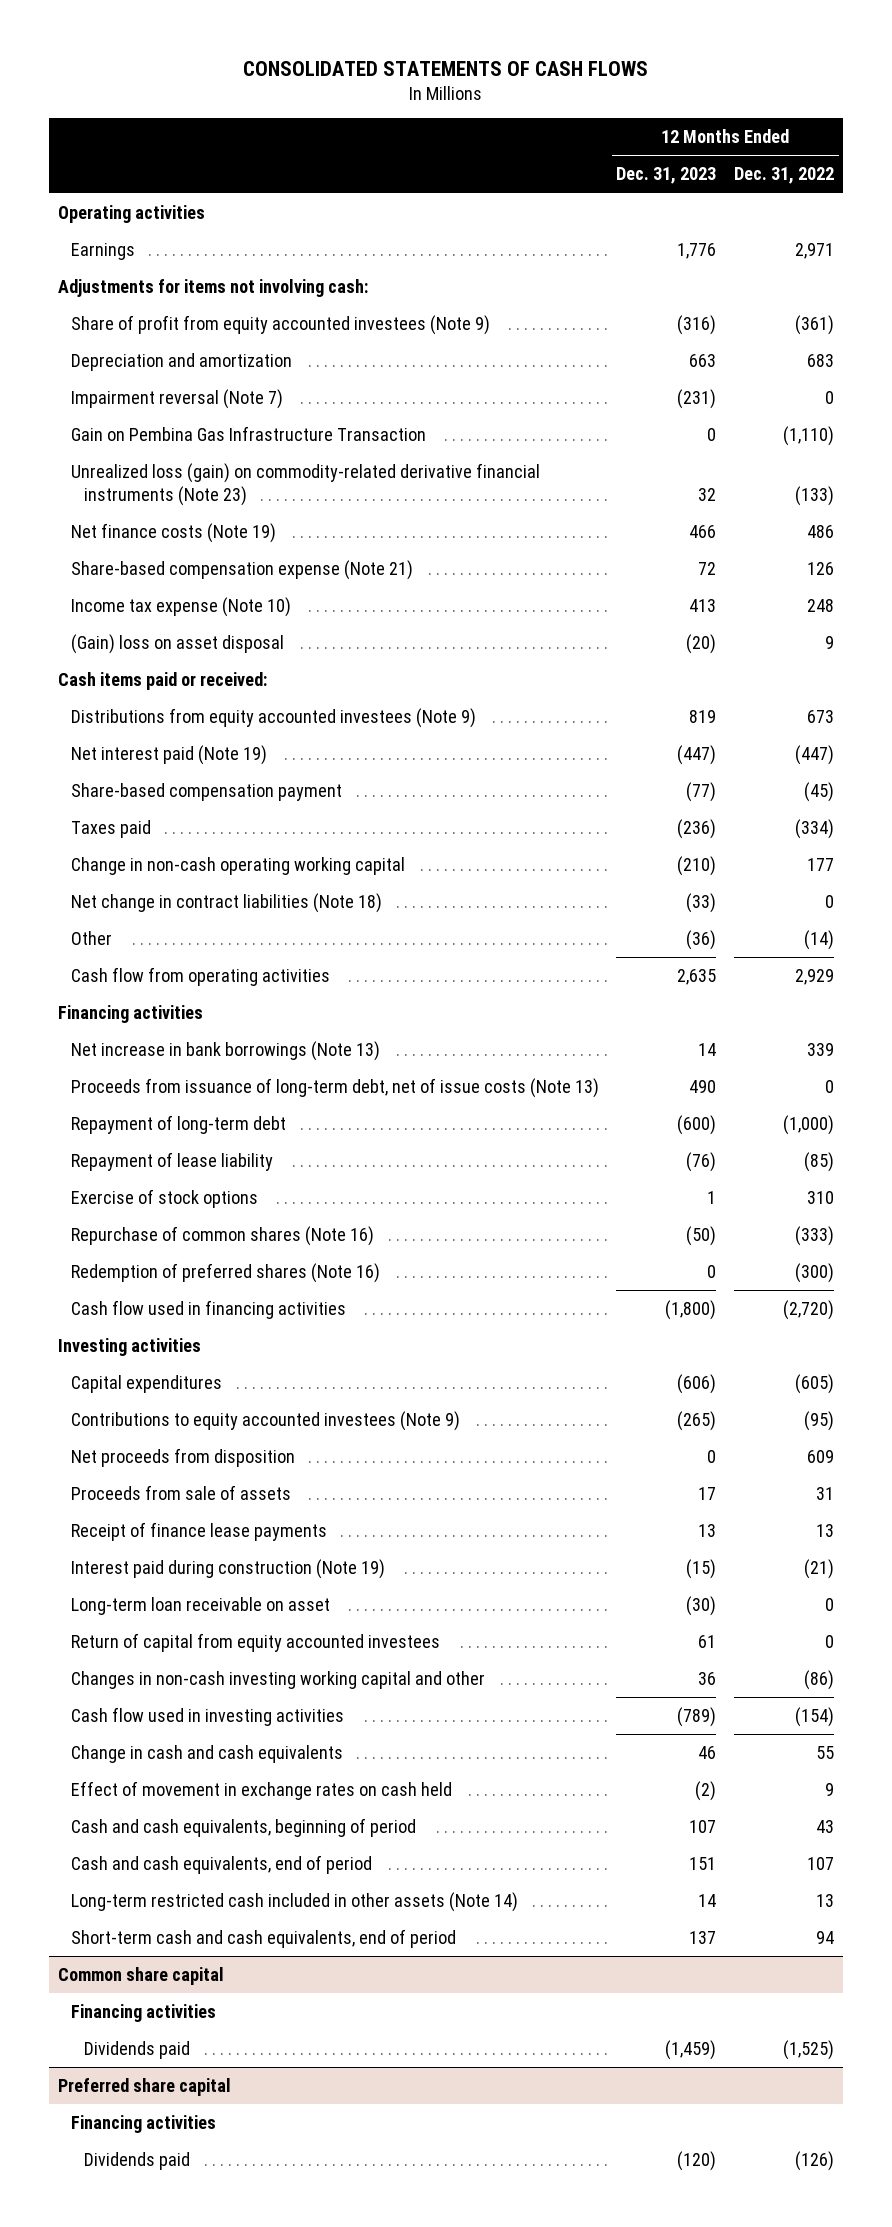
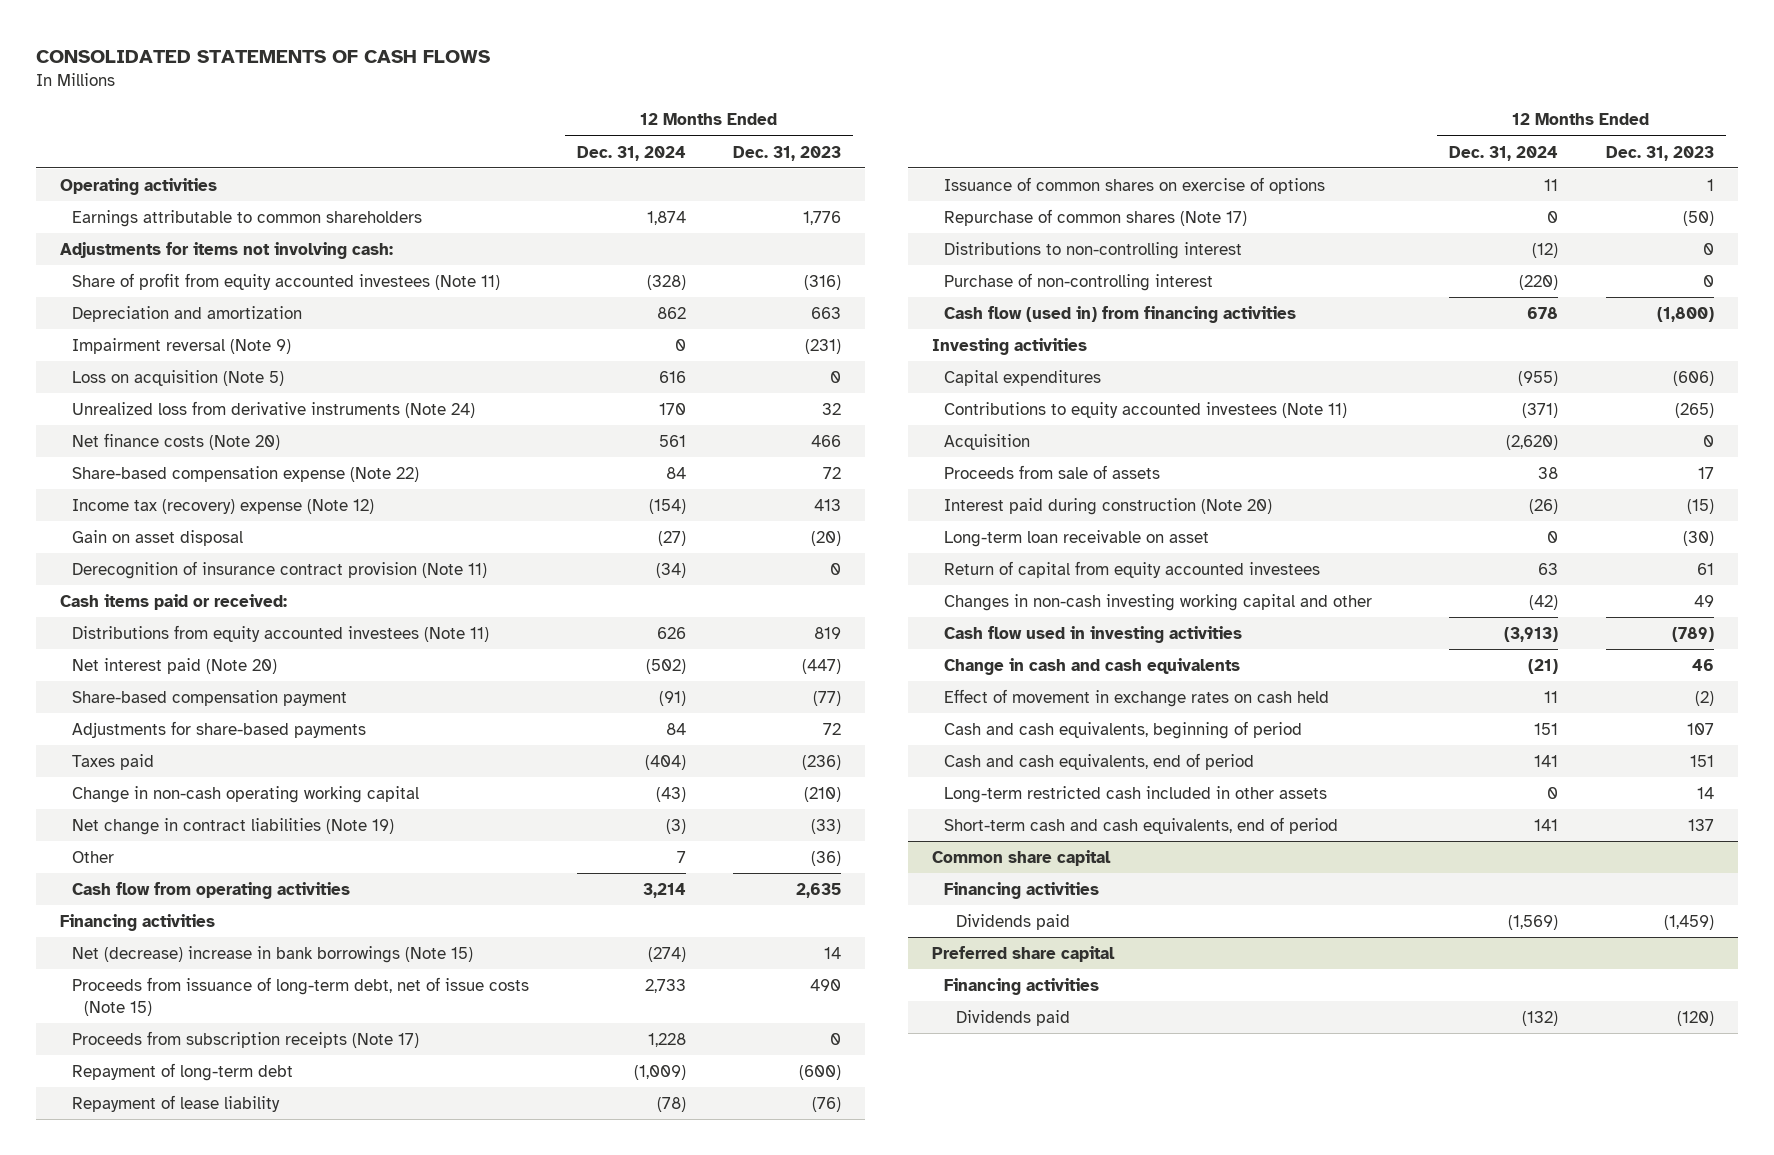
- | 12 Months Ended Dec. 31, 2023 | 12 Months Ended Dec. 31, 2022
+ | 12 Months Ended Dec. 31, 2024 | 12 Months Ended Dec. 31, 2023
- Earnings | 1,776 | 2,971
+ Earnings attributable to common shareholders | 1,874 | 1,776
- Share of profit from equity accounted investees (Note 9) | (316) | (361)
+ Share of profit from equity accounted investees (Note 11) | (328) | (316)
- Impairment reversal (Note 7) | (231) | 0
- Gain on Pembina Gas Infrastructure Transaction | 0 | (1,110)
- Unrealized loss (gain) on commodity-related derivative financial instruments (Note 23) | 32 | (133)
- Net finance costs (Note 19) | 466 | 486
- Share-based compensation expense (Note 21) | 72 | 126
- Income tax expense (Note 10) | 413 | 248
- (Gain) loss on asset disposal | (20) | 9
+ Impairment reversal (Note 9) | 0 | (231)
+ Loss on acquisition (Note 5) | 616 | 0
+ Unrealized loss from derivative instruments (Note 24) | 170 | 32
+ Net finance costs (Note 20) | 561 | 466
+ Share-based compensation expense (Note 22) | 84 | 72
+ Income tax (recovery) expense (Note 12) | (154) | 413
+ Gain on asset disposal | (27) | (20)
+ Derecognition of insurance contract provision (Note 11) | (34) | 0
- Distributions from equity accounted investees (Note 9) | 819 | 673
- Net interest paid (Note 19) | (447) | (447)
+ Distributions from equity accounted investees (Note 11) | 626 | 819
+ Net interest paid (Note 20) | (502) | (447)
+ Adjustments for share-based payments | 84 | 72
- Net change in contract liabilities (Note 18) | (33) | 0
+ Net change in contract liabilities (Note 19) | (3) | (33)
- Net increase in bank borrowings (Note 13) | 14 | 339
- Proceeds from issuance of long-term debt, net of issue costs (Note 13) | 490 | 0
+ Net (decrease) increase in bank borrowings (Note 15) | (274) | 14
+ Proceeds from issuance of long-term debt, net of issue costs (Note 15) | 2,733 | 490
+ Proceeds from subscription receipts (Note 17) | 1,228 | 0
- Exercise of stock options | 1 | 310
- Repurchase of common shares (Note 16) | (50) | (333)
- Redemption of preferred shares (Note 16) | 0 | (300)
- Cash flow used in financing activities | (1,800) | (2,720)
+ Issuance of common shares on exercise of options | 11 | 1
+ Repurchase of common shares (Note 17) | 0 | (50)
+ Distributions to non-controlling interest | (12) | 0
+ Purchase of non-controlling interest | (220) | 0
+ Cash flow (used in) from financing activities | 678 | (1,800)
- Contributions to equity accounted investees (Note 9) | (265) | (95)
- Net proceeds from disposition | 0 | 609
+ Contributions to equity accounted investees (Note 11) | (371) | (265)
+ Acquisition | (2,620) | 0
- Receipt of finance lease payments | 13 | 13
- Interest paid during construction (Note 19) | (15) | (21)
+ Interest paid during construction (Note 20) | (26) | (15)
- Changes in non-cash investing working capital and other | 36 | (86)
+ Changes in non-cash investing working capital and other | (42) | 49
- Long-term restricted cash included in other assets (Note 14) | 14 | 13
+ Long-term restricted cash included in other assets | 0 | 14

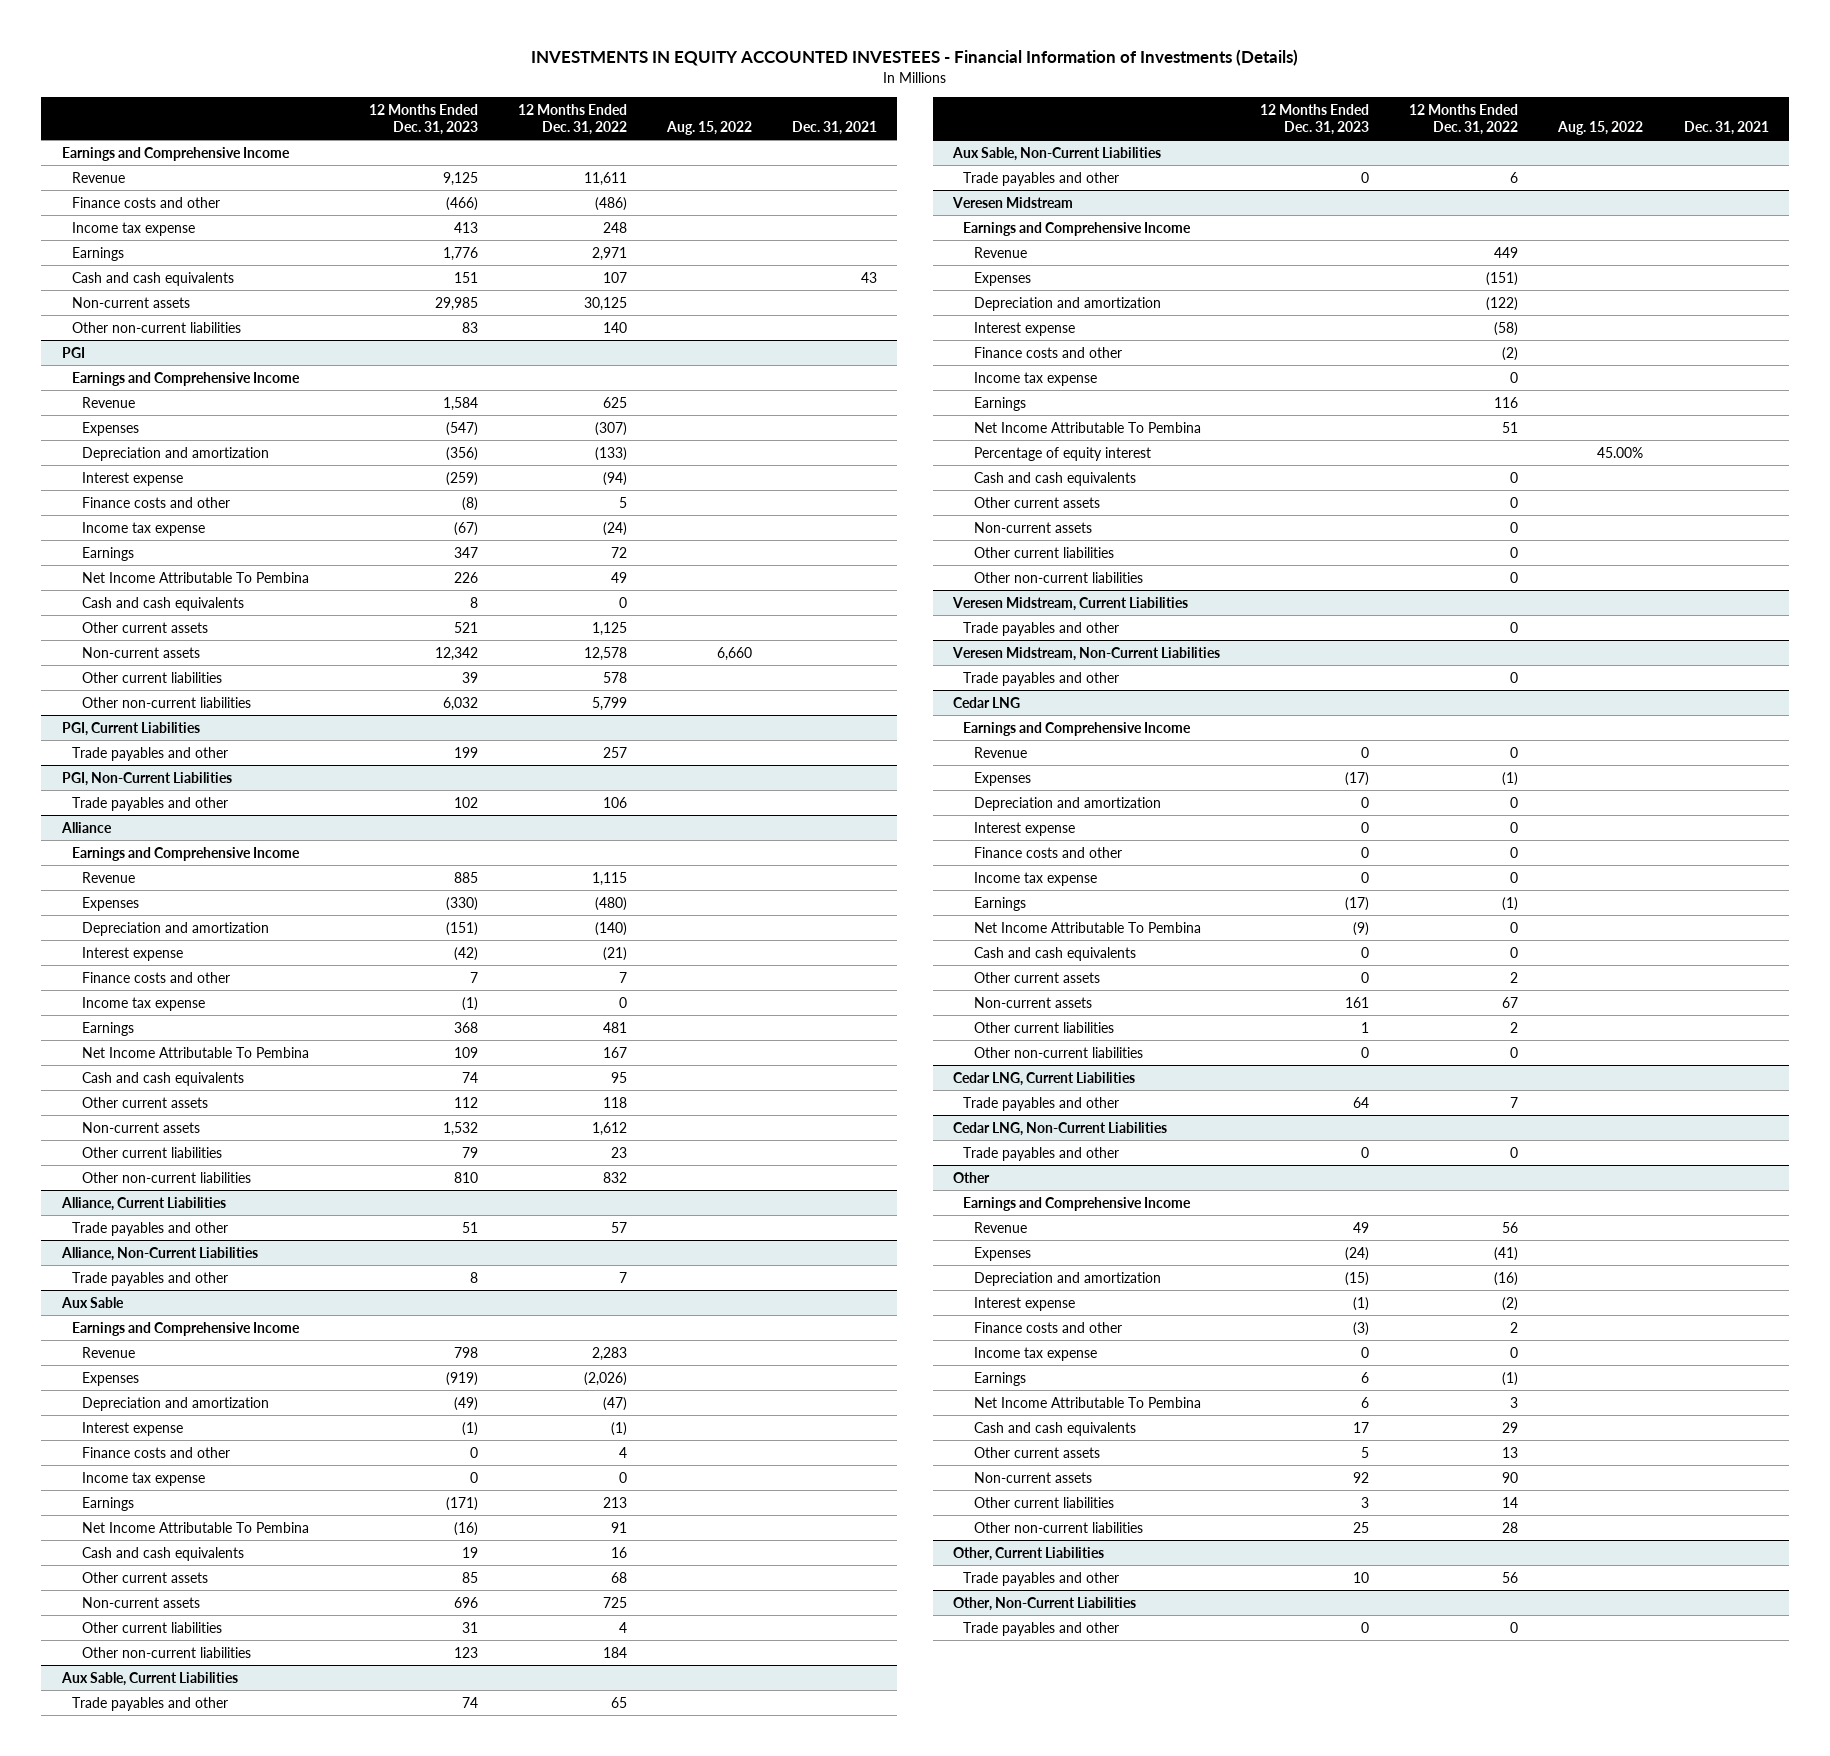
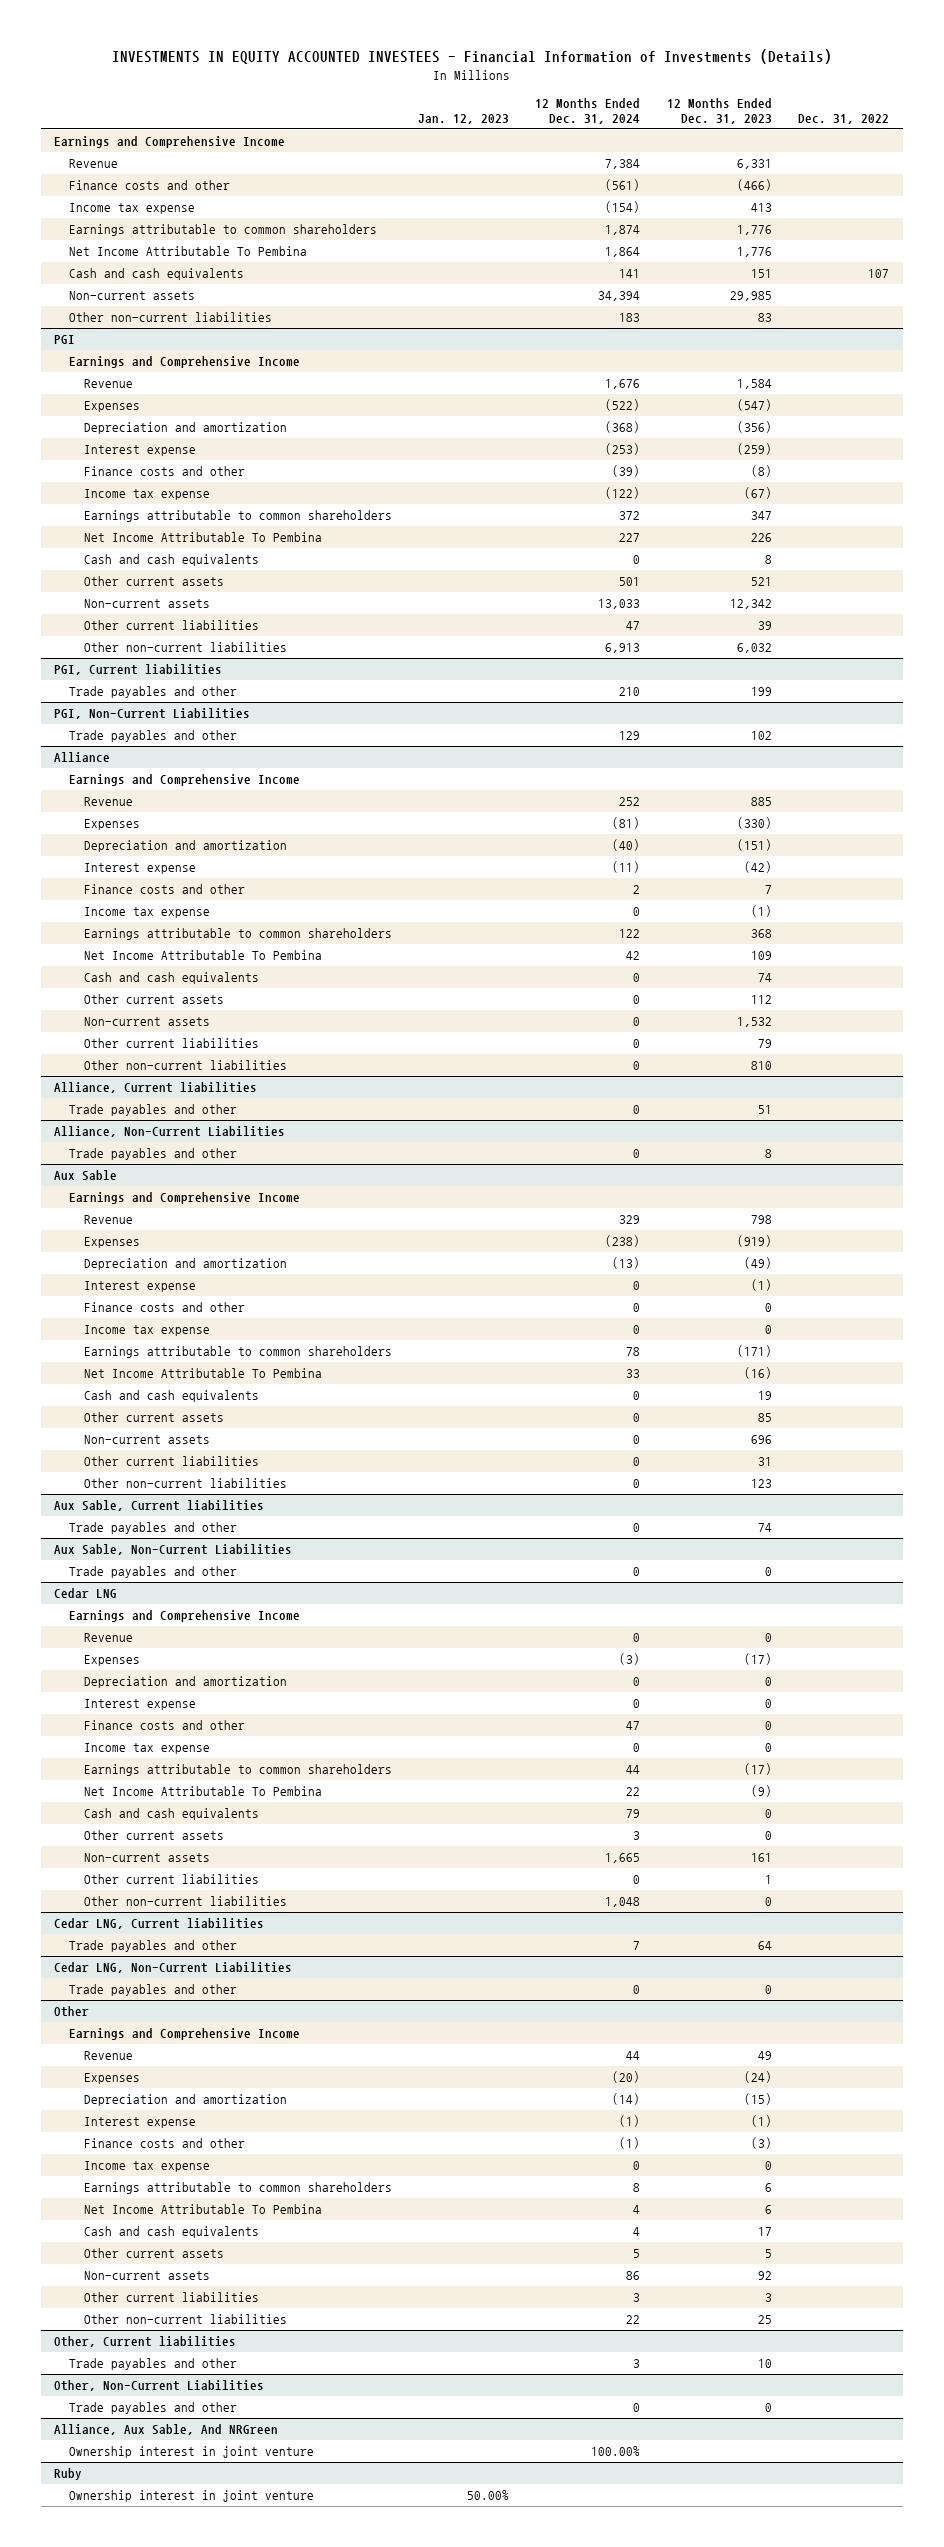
- | 12 Months Ended Dec. 31, 2023 | 12 Months Ended Dec. 31, 2022 | Aug. 15, 2022 | Dec. 31, 2021
+ | Jan. 12, 2023 | 12 Months Ended Dec. 31, 2024 | 12 Months Ended Dec. 31, 2023 | Dec. 31, 2022
- Revenue | 9,125 | 11,611 | |
+ Revenue | | 7,384 | 6,331 |
- Earnings | 1,776 | 2,971 | |
+ Earnings attributable to common shareholders | | 1,874 | 1,776 |
+ Net Income Attributable To Pembina | | 1,864 | 1,776 |
@ PGI
- Earnings | 347 | 72 | |
+ Earnings attributable to common shareholders | | 372 | 347 |
- PGI, Current Liabilities
+ PGI, Current liabilities
@ Alliance
- Earnings | 368 | 481 | |
+ Earnings attributable to common shareholders | | 122 | 368 |
- Alliance, Current Liabilities
+ Alliance, Current liabilities
@ Aux Sable
- Earnings | (171) | 213 | |
+ Earnings attributable to common shareholders | | 78 | (171) |
- Aux Sable, Current Liabilities
+ Aux Sable, Current liabilities
- Veresen Midstream
- Earnings and Comprehensive Income
- Revenue | | 449 | |
- Expenses | | (151) | |
- Depreciation and amortization | | (122) | |
- Interest expense | | (58) | |
- Finance costs and other | | (2) | |
- Income tax expense | | 0 | |
- Earnings | | 116 | |
- Net Income Attributable To Pembina | | 51 | |
- Percentage of equity interest | | | 45.00% |
- Cash and cash equivalents | | 0 | |
- Other current assets | | 0 | |
- Non-current assets | | 0 | |
- Other current liabilities | | 0 | |
- Other non-current liabilities | | 0 | |
- Veresen Midstream, Current Liabilities
- Trade payables and other | | 0 | |
- Veresen Midstream, Non-Current Liabilities
- Trade payables and other | | 0 | |
@ Cedar LNG
- Earnings | (17) | (1) | |
+ Earnings attributable to common shareholders | | 44 | (17) |
- Cedar LNG, Current Liabilities
+ Cedar LNG, Current liabilities
@ Other
- Earnings | 6 | (1) | |
+ Earnings attributable to common shareholders | | 8 | 6 |
- Other, Current Liabilities
+ Other, Current liabilities
+ Alliance, Aux Sable, And NRGreen
+ Ownership interest in joint venture | | 100.00% | |
+ Ruby
+ Ownership interest in joint venture | 50.00% | | |

